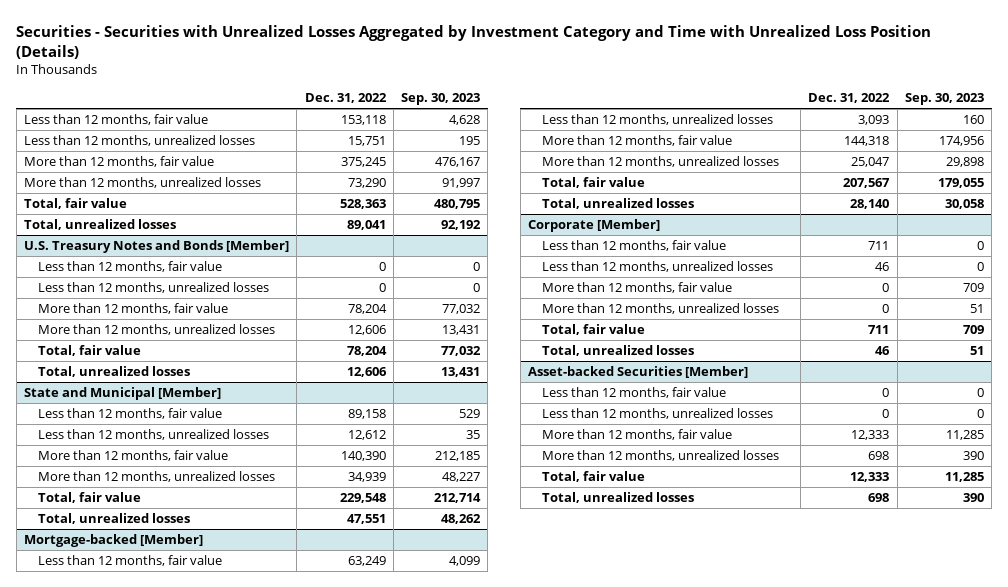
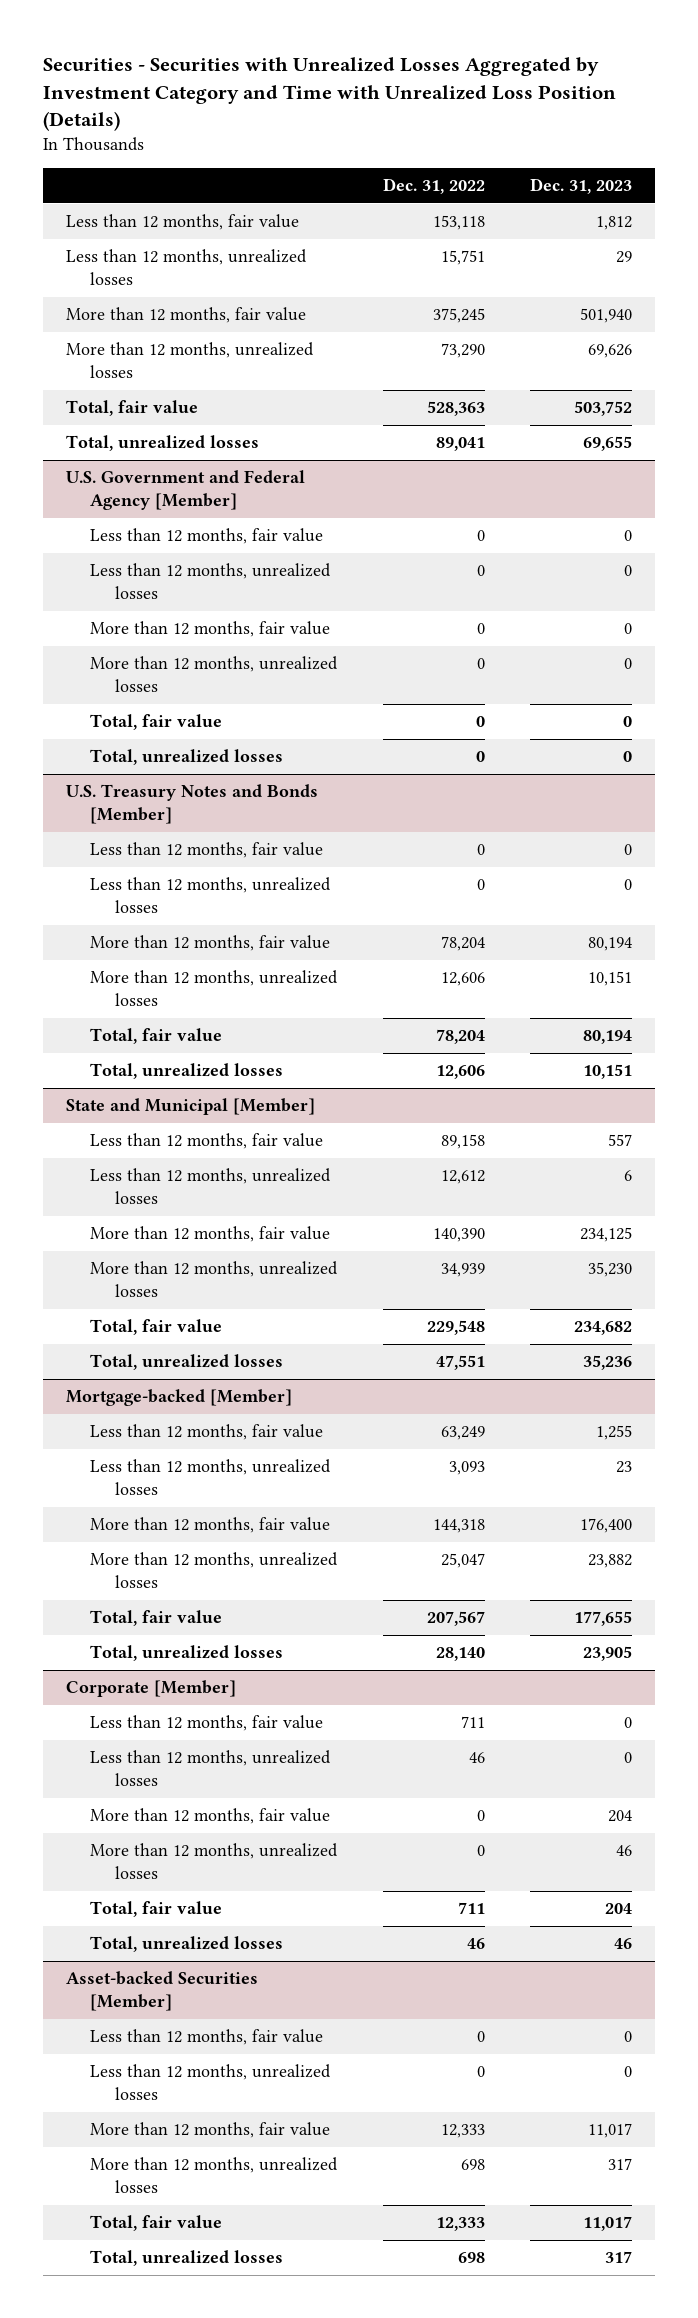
- | Dec. 31, 2022 | Sep. 30, 2023
+ | Dec. 31, 2022 | Dec. 31, 2023
+ U.S. Government and Federal Agency [Member]
+ Less than 12 months, fair value | 0 | 0
+ Less than 12 months, unrealized losses | 0 | 0
+ More than 12 months, fair value | 0 | 0
+ More than 12 months, unrealized losses | 0 | 0
+ Total, fair value | 0 | 0
+ Total, unrealized losses | 0 | 0

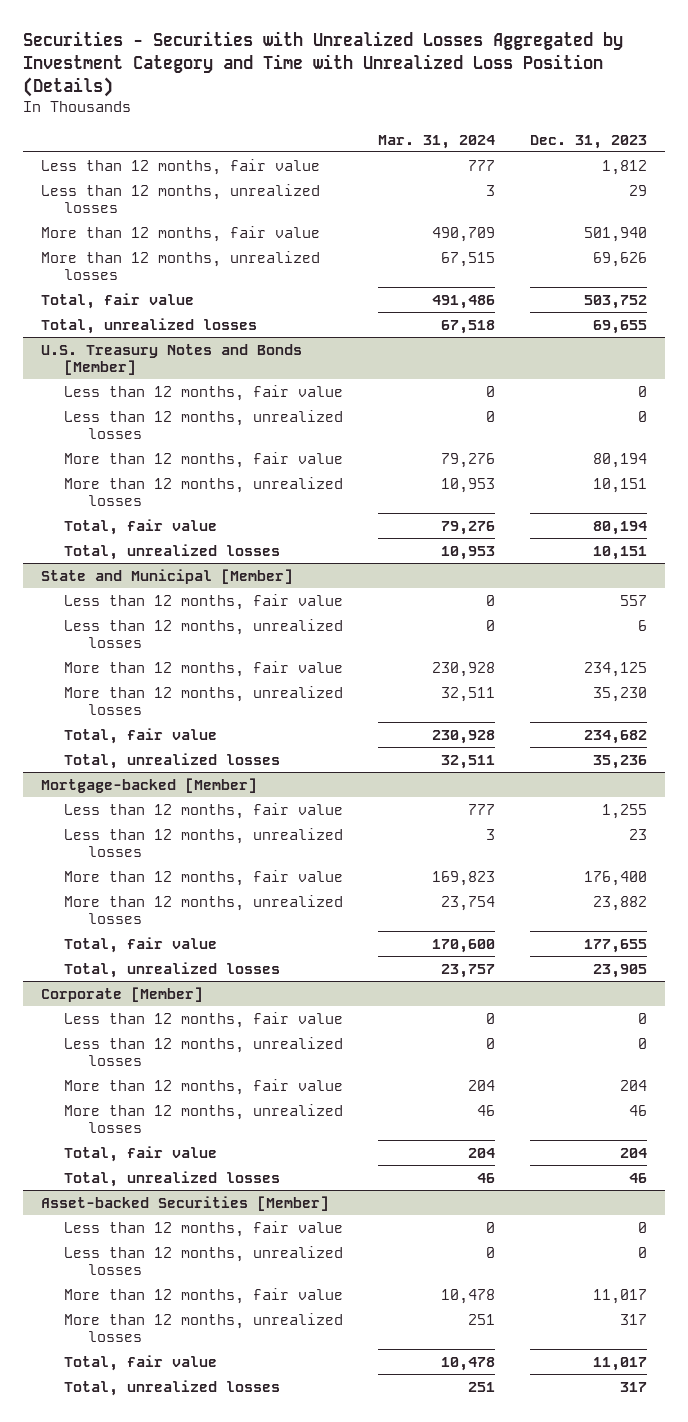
- | Dec. 31, 2022 | Dec. 31, 2023
+ | Mar. 31, 2024 | Dec. 31, 2023
- U.S. Government and Federal Agency [Member]
- Less than 12 months, fair value | 0 | 0
- Less than 12 months, unrealized losses | 0 | 0
- More than 12 months, fair value | 0 | 0
- More than 12 months, unrealized losses | 0 | 0
- Total, fair value | 0 | 0
- Total, unrealized losses | 0 | 0

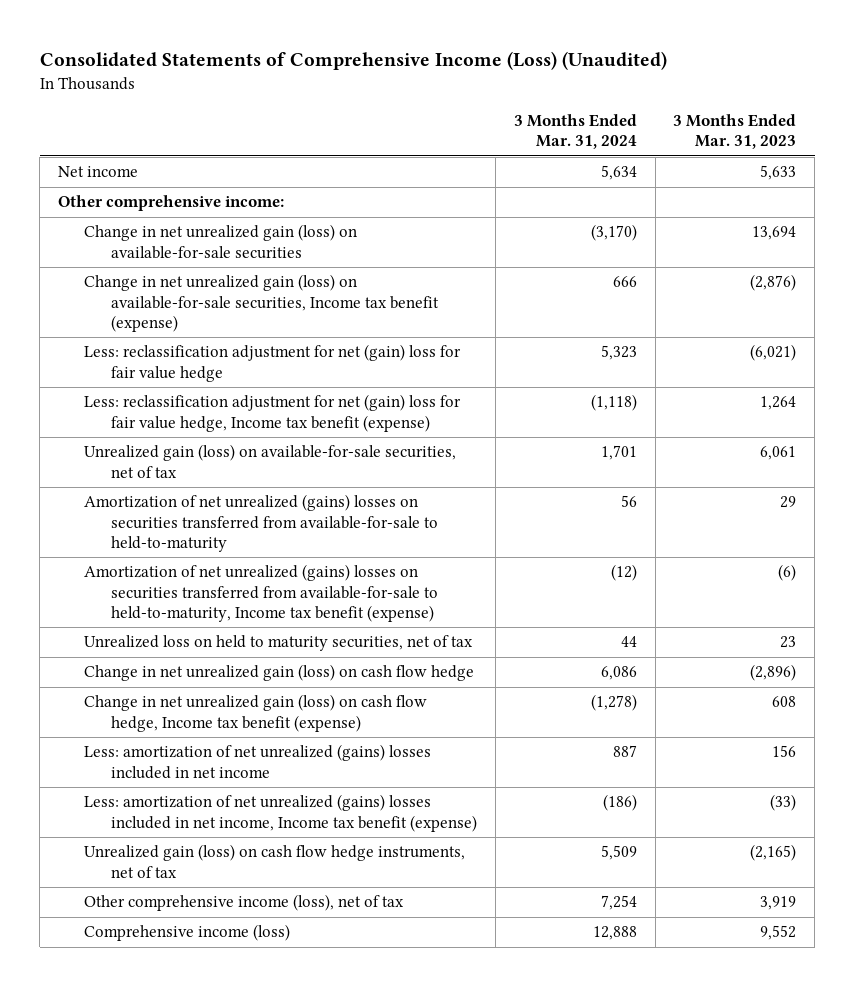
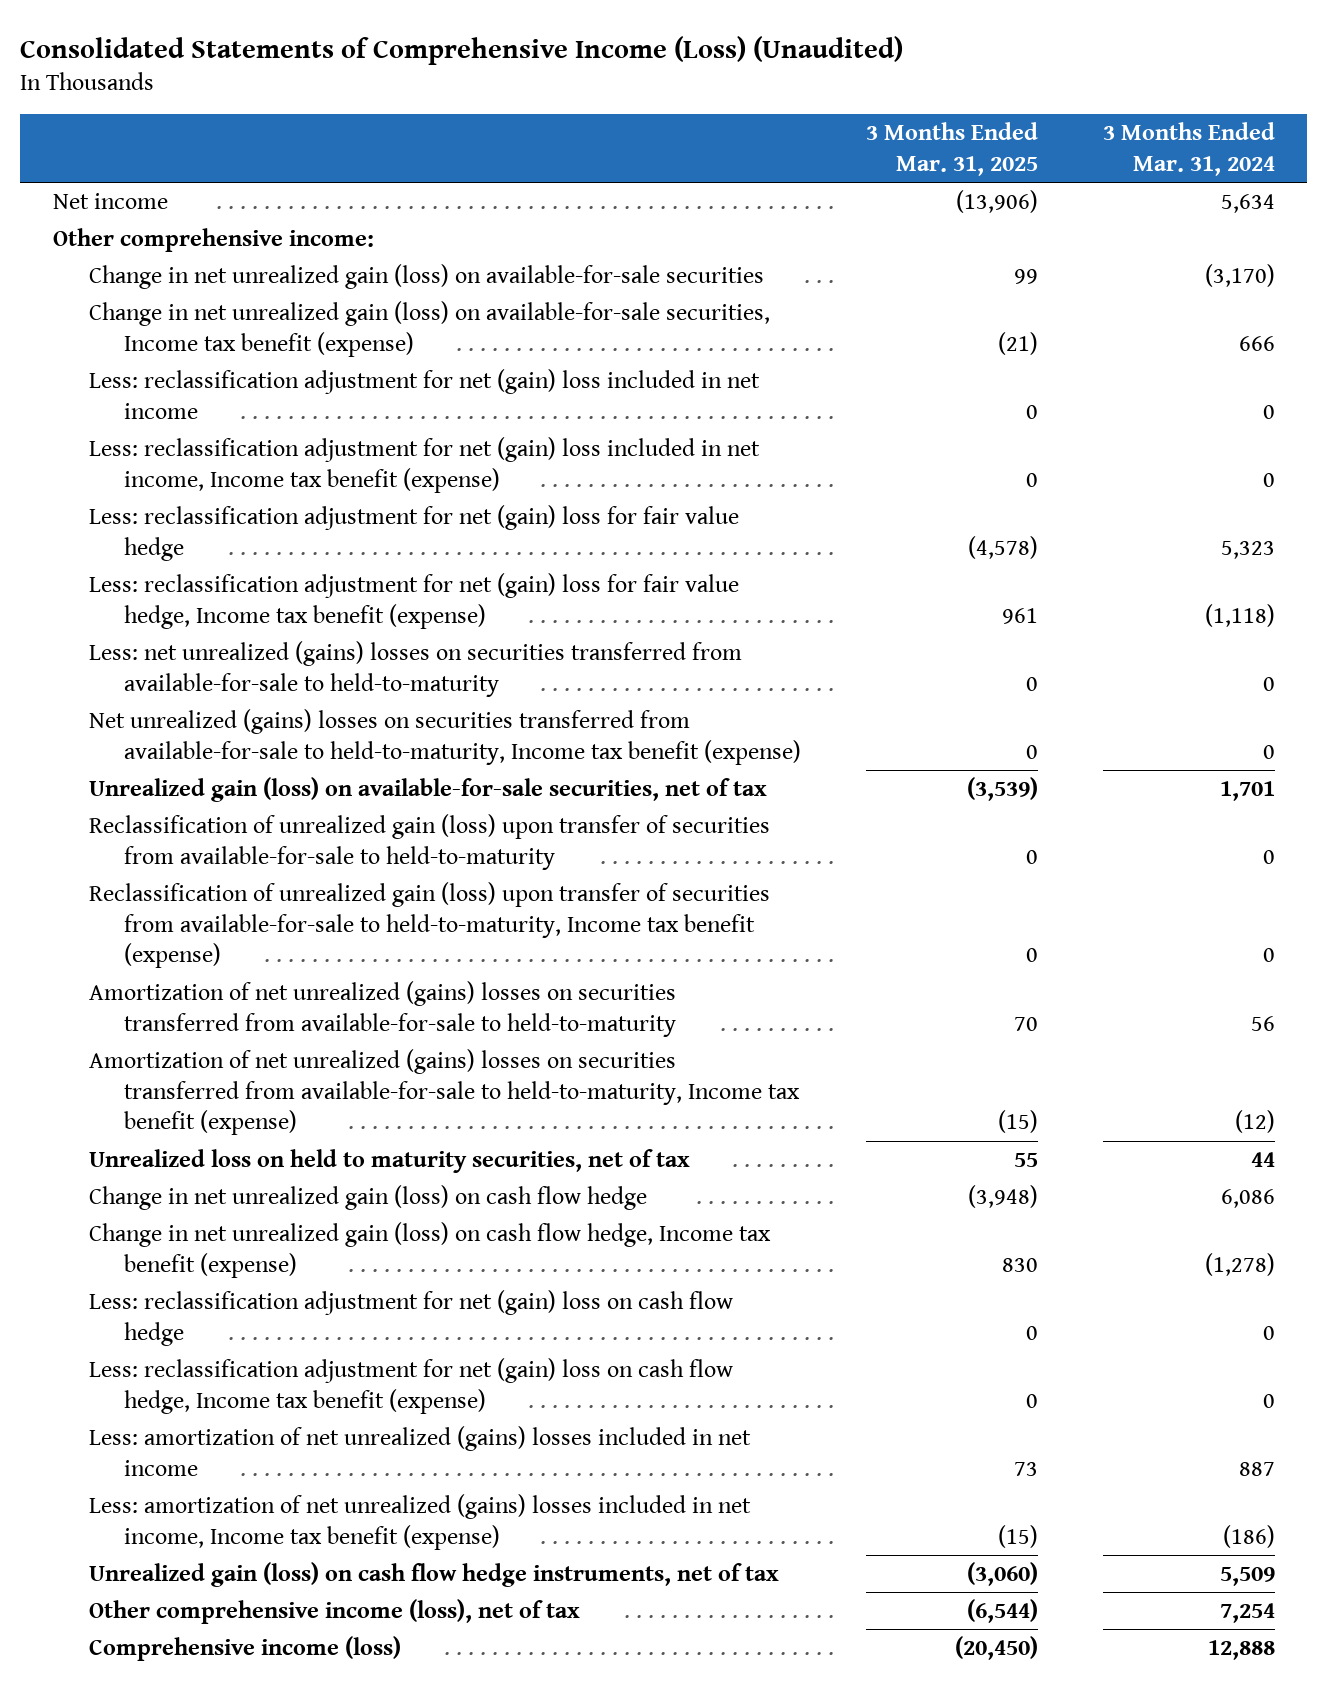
- | 3 Months Ended Mar. 31, 2024 | 3 Months Ended Mar. 31, 2023
+ | 3 Months Ended Mar. 31, 2025 | 3 Months Ended Mar. 31, 2024
+ Less: reclassification adjustment for net (gain) loss included in net income | 0 | 0
+ Less: reclassification adjustment for net (gain) loss included in net income, Income tax benefit (expense) | 0 | 0
+ Less: net unrealized (gains) losses on securities transferred from available-for-sale to held-to-maturity | 0 | 0
+ Net unrealized (gains) losses on securities transferred from available-for-sale to held-to-maturity, Income tax benefit (expense) | 0 | 0
+ Reclassification of unrealized gain (loss) upon transfer of securities from available-for-sale to held-to-maturity | 0 | 0
+ Reclassification of unrealized gain (loss) upon transfer of securities from available-for-sale to held-to-maturity, Income tax benefit (expense) | 0 | 0
+ Less: reclassification adjustment for net (gain) loss on cash flow hedge | 0 | 0
+ Less: reclassification adjustment for net (gain) loss on cash flow hedge, Income tax benefit (expense) | 0 | 0

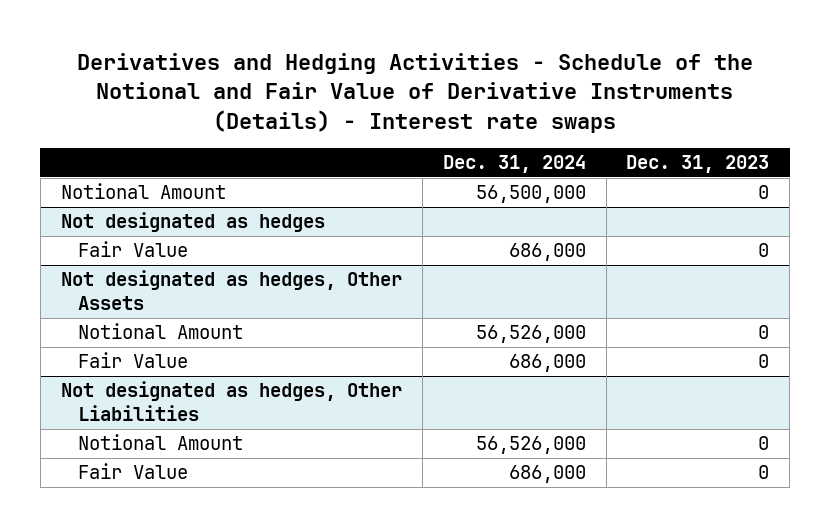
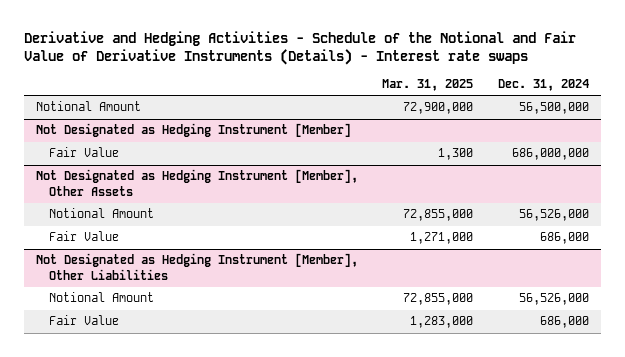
- Derivatives and Hedging Activities - Schedule of the Notional and Fair Value of Derivative Instruments (Details) - Interest rate swaps
+ Derivative and Hedging Activities - Schedule of the Notional and Fair Value of Derivative Instruments (Details) - Interest rate swaps
- | Dec. 31, 2024 | Dec. 31, 2023
+ | Mar. 31, 2025 | Dec. 31, 2024
- Not designated as hedges
- Fair Value | 686,000 | 0
- Not designated as hedges, Other Assets
+ Not Designated as Hedging Instrument [Member]
+ Fair Value | 1,300 | 686,000,000
+ Not Designated as Hedging Instrument [Member], Other Assets
- Not designated as hedges, Other Liabilities
+ Not Designated as Hedging Instrument [Member], Other Liabilities

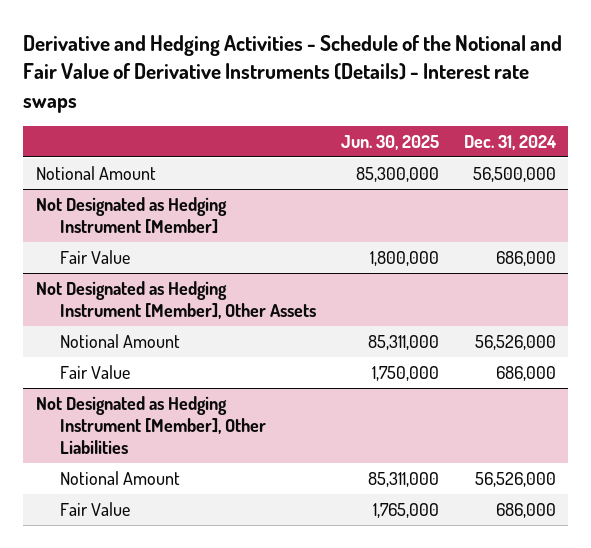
- | Mar. 31, 2025 | Dec. 31, 2024
+ | Jun. 30, 2025 | Dec. 31, 2024
@ Not Designated as Hedging Instrument [Member]
- Fair Value | 1,300 | 686,000,000
+ Fair Value | 1,800,000 | 686,000

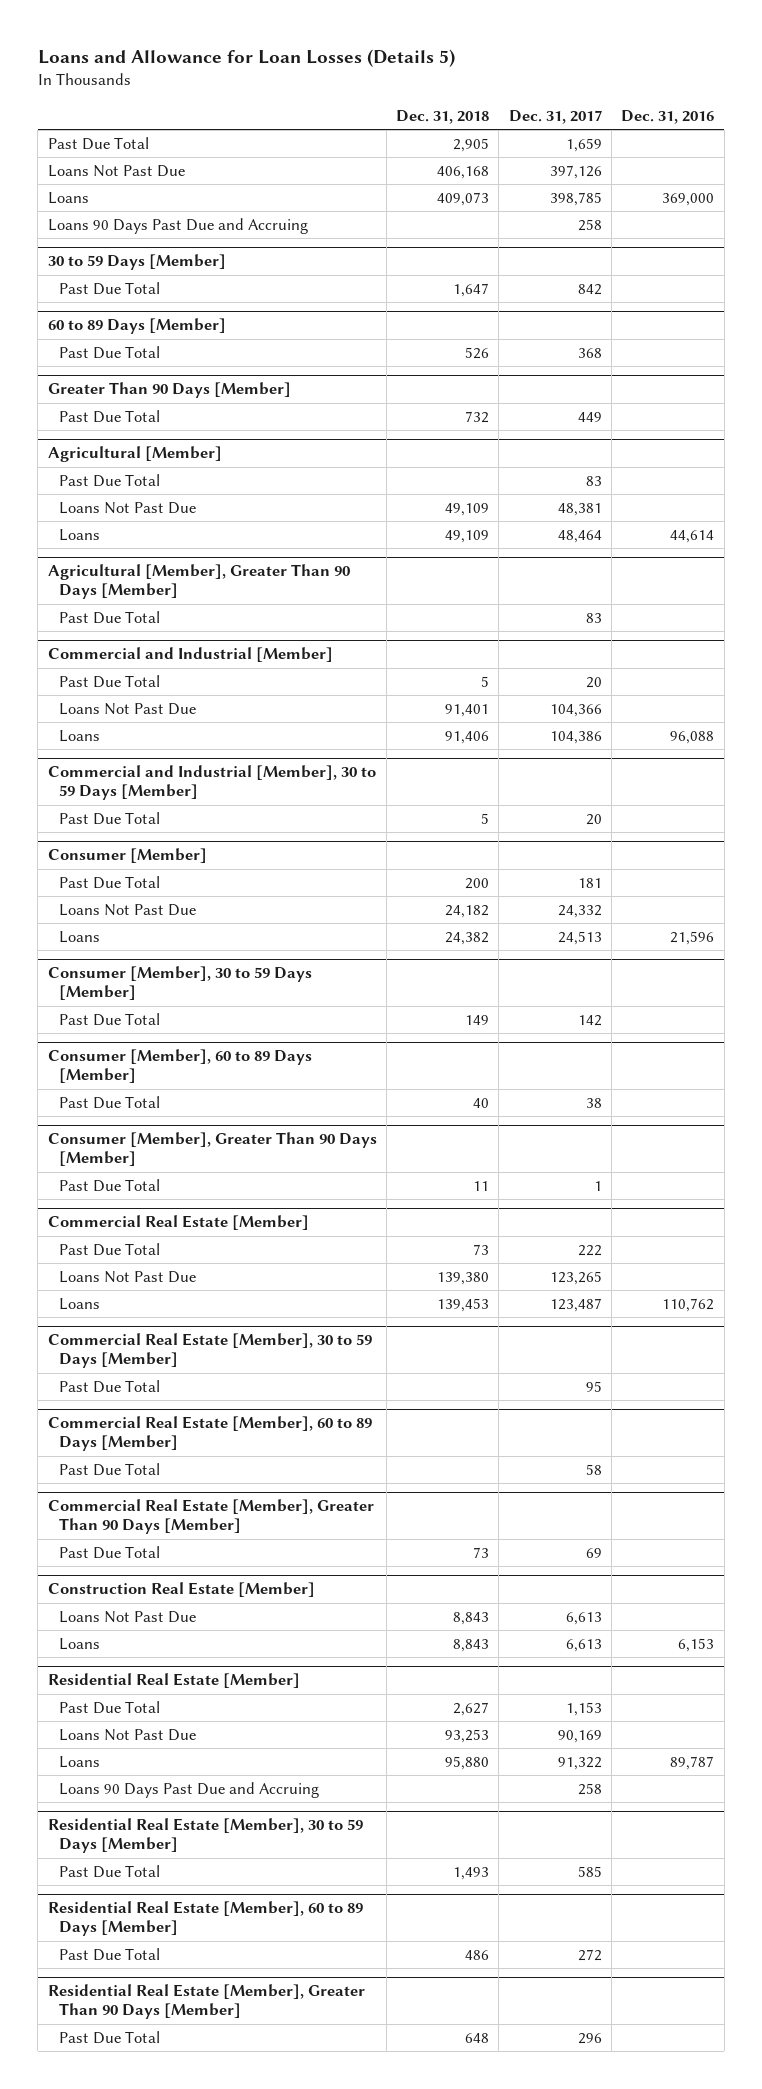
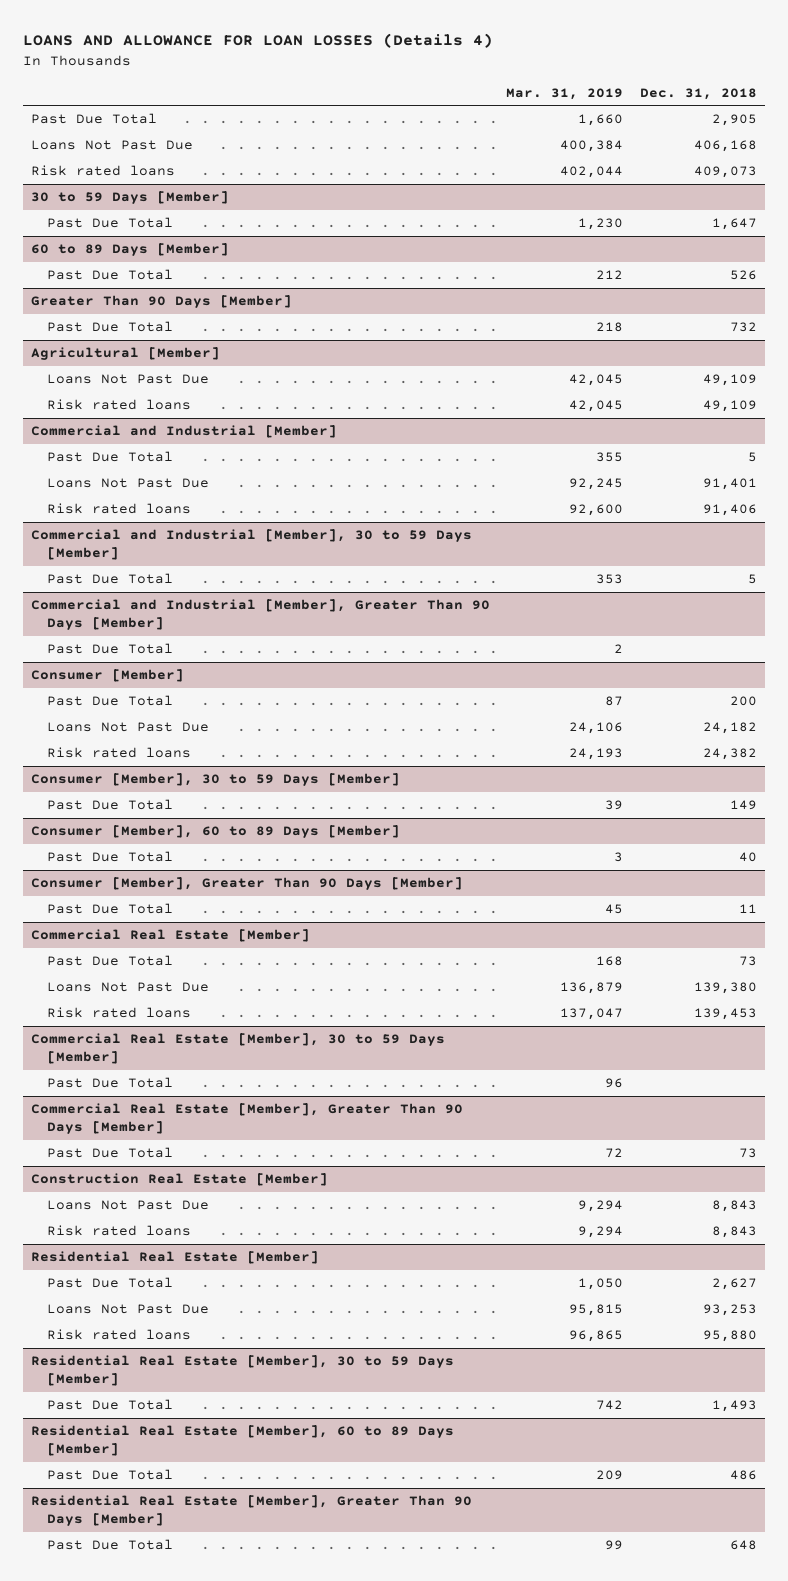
- Loans and Allowance for Loan Losses (Details 5)
+ LOANS AND ALLOWANCE FOR LOAN LOSSES (Details 4)
- | Dec. 31, 2018 | Dec. 31, 2017 | Dec. 31, 2016
+ | Mar. 31, 2019 | Dec. 31, 2018
- Loans | 409,073 | 398,785 | 369,000
- Loans 90 Days Past Due and Accruing | | 258 |
+ Risk rated loans | 402,044 | 409,073
@ Agricultural [Member]
- Past Due Total | | 83 |
- Loans | 49,109 | 48,464 | 44,614
- Agricultural [Member], Greater Than 90 Days [Member]
- Past Due Total | | 83 |
@ Agricultural [Member]
+ Risk rated loans | 42,045 | 49,109
@ Commercial and Industrial [Member]
- Loans | 91,406 | 104,386 | 96,088
+ Risk rated loans | 92,600 | 91,406
+ Commercial and Industrial [Member], Greater Than 90 Days [Member]
+ Past Due Total | 2 |
@ Consumer [Member]
- Loans | 24,382 | 24,513 | 21,596
+ Risk rated loans | 24,193 | 24,382
@ Commercial Real Estate [Member]
- Loans | 139,453 | 123,487 | 110,762
+ Risk rated loans | 137,047 | 139,453
- Commercial Real Estate [Member], 60 to 89 Days [Member]
- Past Due Total | | 58 |
@ Construction Real Estate [Member]
- Loans | 8,843 | 6,613 | 6,153
+ Risk rated loans | 9,294 | 8,843
@ Residential Real Estate [Member]
- Loans | 95,880 | 91,322 | 89,787
- Loans 90 Days Past Due and Accruing | | 258 |
+ Risk rated loans | 96,865 | 95,880

